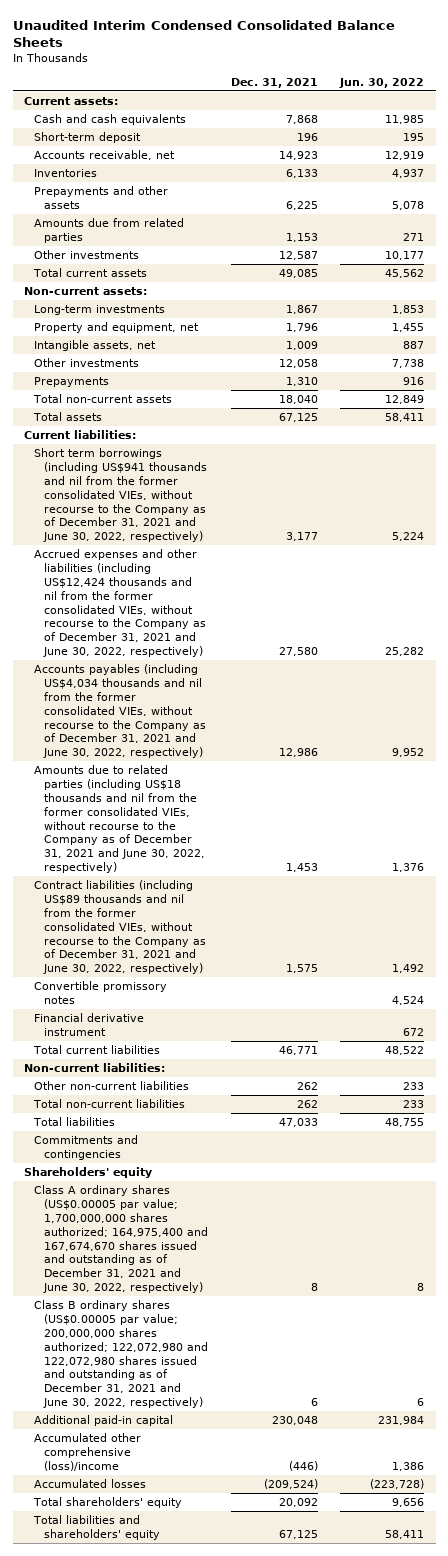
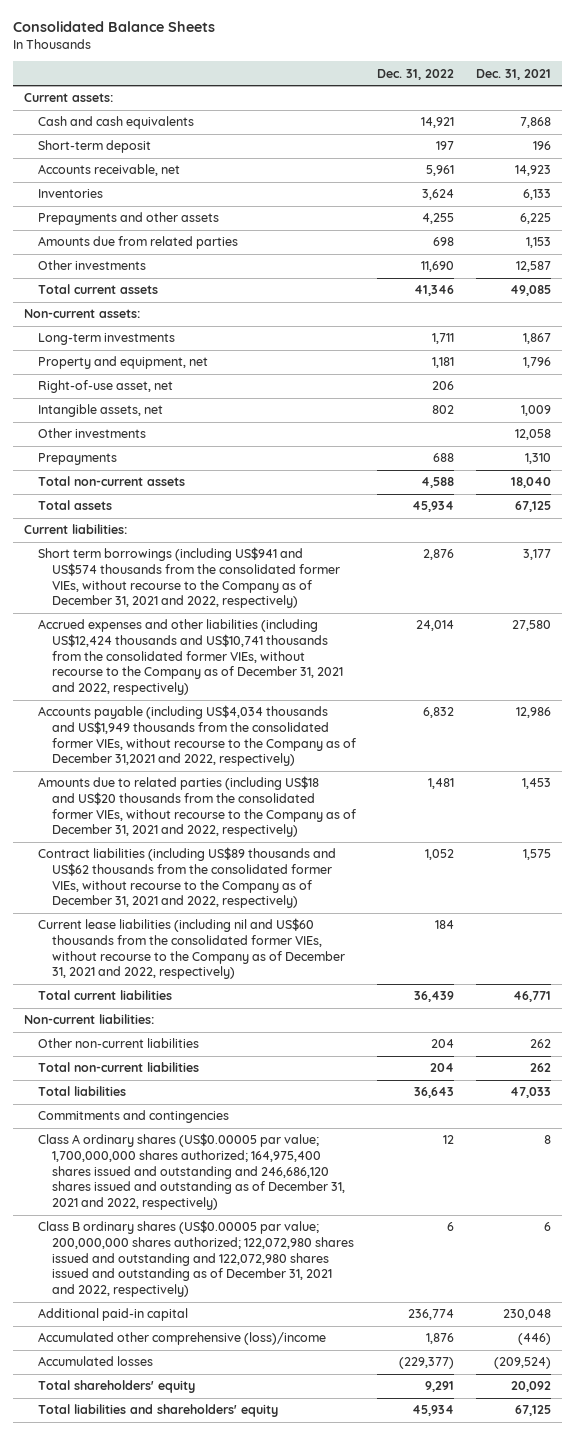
- Unaudited Interim Condensed Consolidated Balance Sheets
+ Consolidated Balance Sheets
- | Dec. 31, 2021 | Jun. 30, 2022
+ | Dec. 31, 2022 | Dec. 31, 2021
+ Right-of-use asset, net | 206 |
- Short term borrowings (including US$941 thousands and nil from the former consolidated VIEs, without recourse to the Company as of December 31, 2021 and June 30, 2022, respectively) | 3,177 | 5,224
- Accrued expenses and other liabilities (including US$12,424 thousands and nil from the former consolidated VIEs, without recourse to the Company as of December 31, 2021 and June 30, 2022, respectively) | 27,580 | 25,282
- Accounts payables (including US$4,034 thousands and nil from the former consolidated VIEs, without recourse to the Company as of December 31, 2021 and June 30, 2022, respectively) | 12,986 | 9,952
- Amounts due to related parties (including US$18 thousands and nil from the former consolidated VIEs, without recourse to the Company as of December 31, 2021 and June 30, 2022, respectively) | 1,453 | 1,376
- Contract liabilities (including US$89 thousands and nil from the former consolidated VIEs, without recourse to the Company as of December 31, 2021 and June 30, 2022, respectively) | 1,575 | 1,492
- Convertible promissory notes | | 4,524
- Financial derivative instrument | | 672
+ Short term borrowings (including US$941 and US$574 thousands from the consolidated former VIEs, without recourse to the Company as of December 31, 2021 and 2022, respectively) | 2,876 | 3,177
+ Accrued expenses and other liabilities (including US$12,424 thousands and US$10,741 thousands from the consolidated former VIEs, without recourse to the Company as of December 31, 2021 and 2022, respectively) | 24,014 | 27,580
+ Accounts payable (including US$4,034 thousands and US$1,949 thousands from the consolidated former VIEs, without recourse to the Company as of December 31,2021 and 2022, respectively) | 6,832 | 12,986
+ Amounts due to related parties (including US$18 and US$20 thousands from the consolidated former VIEs, without recourse to the Company as of December 31, 2021 and 2022, respectively) | 1,481 | 1,453
+ Contract liabilities (including US$89 thousands and US$62 thousands from the consolidated former VIEs, without recourse to the Company as of December 31, 2021 and 2022, respectively) | 1,052 | 1,575
+ Current lease liabilities (including nil and US$60 thousands from the consolidated former VIEs, without recourse to the Company as of December 31, 2021 and 2022, respectively) | 184 |
- Shareholders' equity
- Class A ordinary shares (US$0.00005 par value; 1,700,000,000 shares authorized; 164,975,400 and 167,674,670 shares issued and outstanding as of December 31, 2021 and June 30, 2022, respectively) | 8 | 8
- Class B ordinary shares (US$0.00005 par value; 200,000,000 shares authorized; 122,072,980 and 122,072,980 shares issued and outstanding as of December 31, 2021 and June 30, 2022, respectively) | 6 | 6
+ Class A ordinary shares (US$0.00005 par value; 1,700,000,000 shares authorized; 164,975,400 shares issued and outstanding and 246,686,120 shares issued and outstanding as of December 31, 2021 and 2022, respectively) | 12 | 8
+ Class B ordinary shares (US$0.00005 par value; 200,000,000 shares authorized; 122,072,980 shares issued and outstanding and 122,072,980 shares issued and outstanding as of December 31, 2021 and 2022, respectively) | 6 | 6

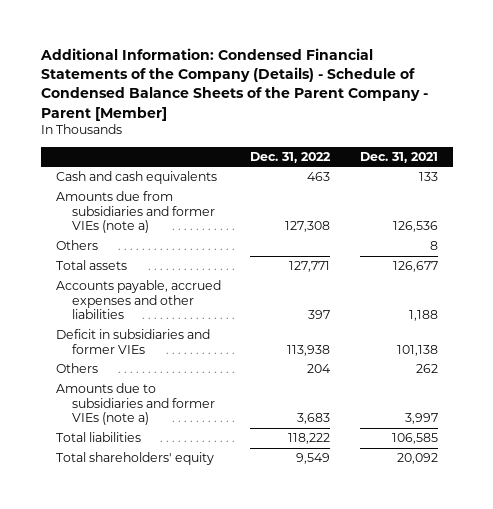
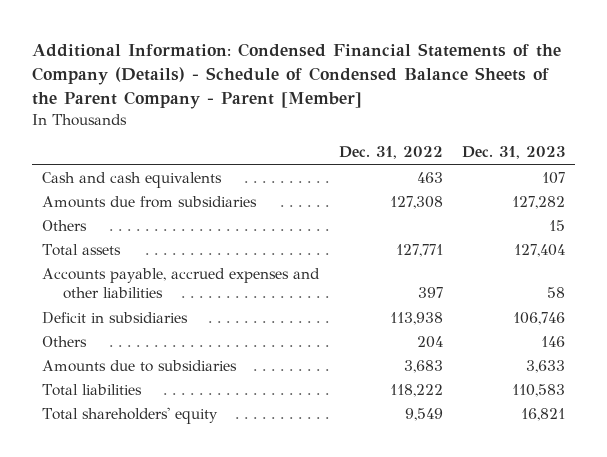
- | Dec. 31, 2022 | Dec. 31, 2021
+ | Dec. 31, 2022 | Dec. 31, 2023
- Amounts due from subsidiaries and former VIEs (note a) | 127,308 | 126,536
+ Amounts due from subsidiaries | 127,308 | 127,282
- Deficit in subsidiaries and former VIEs | 113,938 | 101,138
+ Deficit in subsidiaries | 113,938 | 106,746
- Amounts due to subsidiaries and former VIEs (note a) | 3,683 | 3,997
+ Amounts due to subsidiaries | 3,683 | 3,633

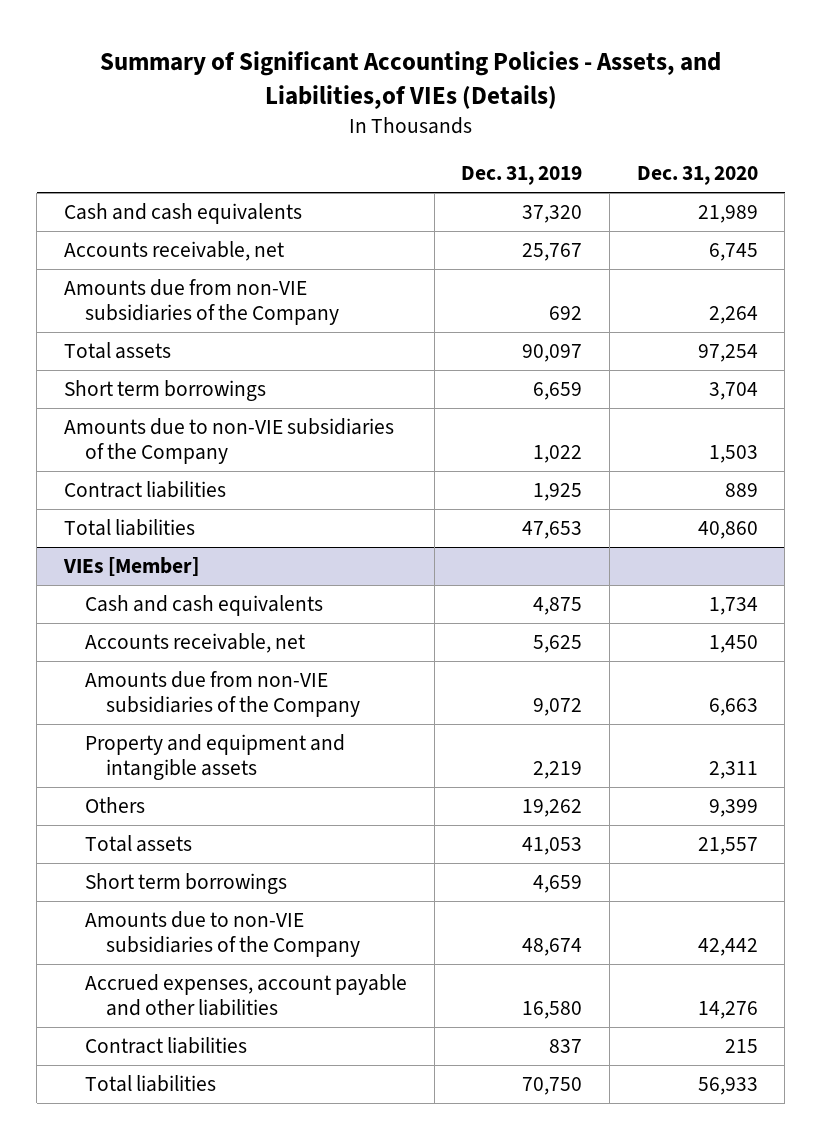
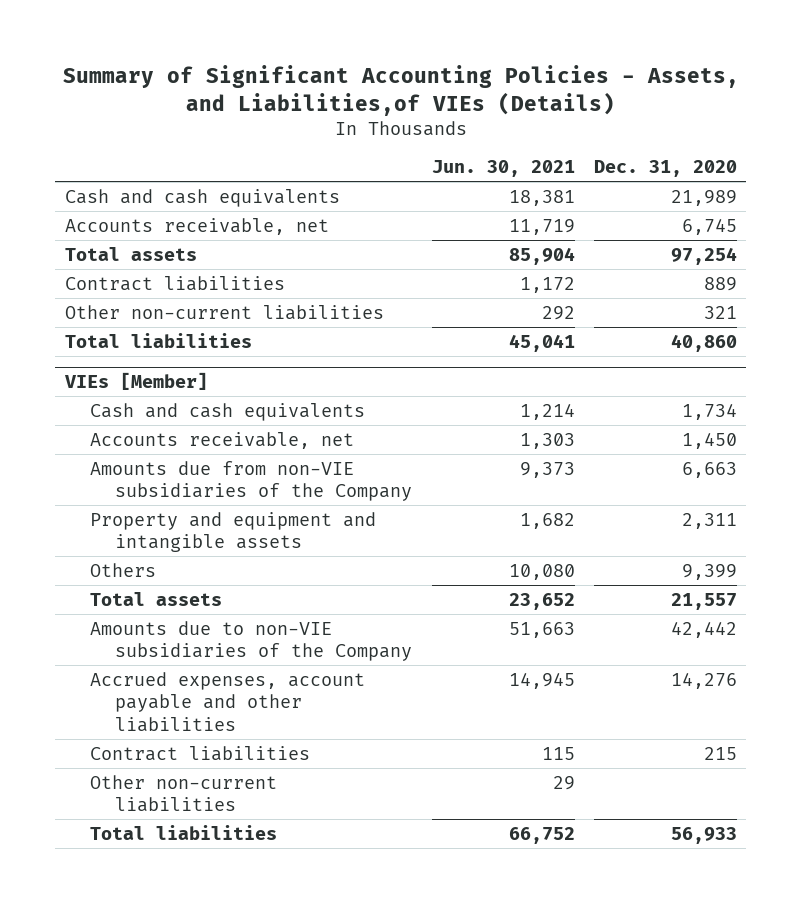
- | Dec. 31, 2019 | Dec. 31, 2020
+ | Jun. 30, 2021 | Dec. 31, 2020
- Amounts due from non-VIE subsidiaries of the Company | 692 | 2,264
- Short term borrowings | 6,659 | 3,704
- Amounts due to non-VIE subsidiaries of the Company | 1,022 | 1,503
+ Other non-current liabilities | 292 | 321
@ VIEs [Member]
- Short term borrowings | 4,659 |
+ Other non-current liabilities | 29 |

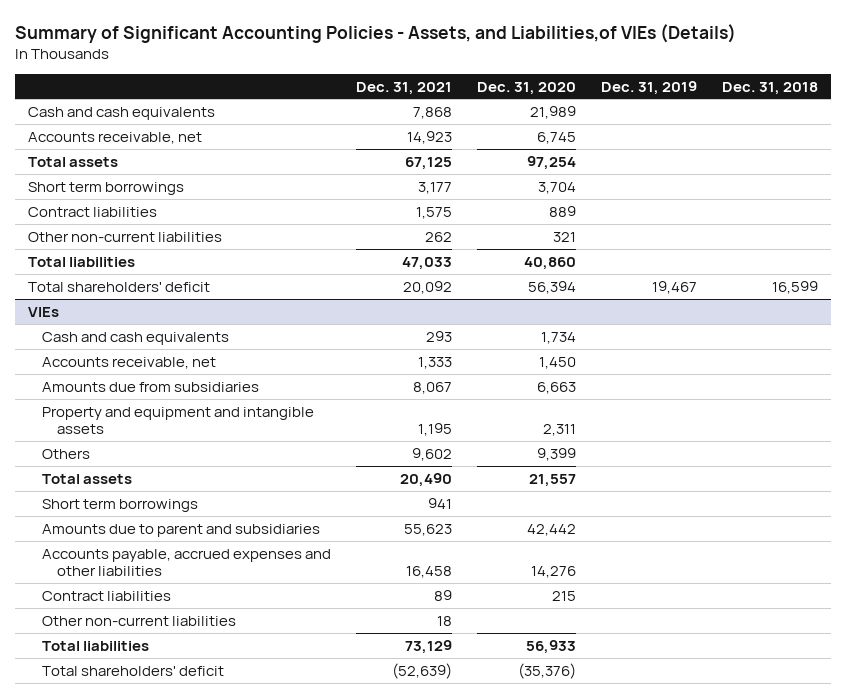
- | Jun. 30, 2021 | Dec. 31, 2020
+ | Dec. 31, 2021 | Dec. 31, 2020 | Dec. 31, 2019 | Dec. 31, 2018
+ Short term borrowings | 3,177 | 3,704 | |
- VIEs [Member]
+ Total shareholders' deficit | 20,092 | 56,394 | 19,467 | 16,599
+ VIEs
- Amounts due from non-VIE subsidiaries of the Company | 9,373 | 6,663
+ Amounts due from subsidiaries | 8,067 | 6,663 | |
- Amounts due to non-VIE subsidiaries of the Company | 51,663 | 42,442
- Accrued expenses, account payable and other liabilities | 14,945 | 14,276
+ Short term borrowings | 941 | | |
+ Amounts due to parent and subsidiaries | 55,623 | 42,442 | |
+ Accounts payable, accrued expenses and other liabilities | 16,458 | 14,276 | |
+ Total shareholders' deficit | (52,639) | (35,376) | |

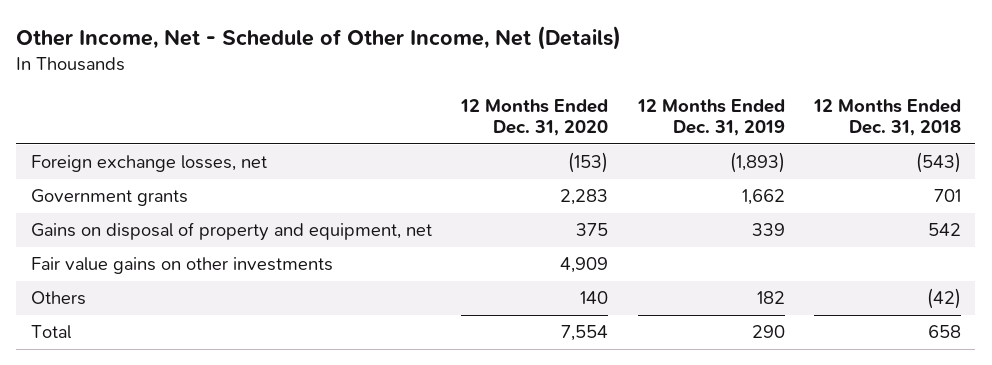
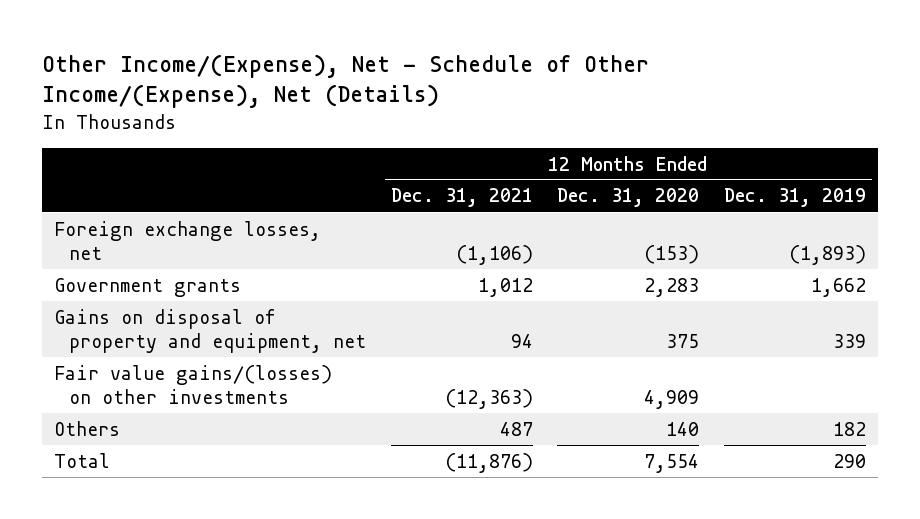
- Other Income, Net - Schedule of Other Income, Net (Details)
+ Other Income/(Expense), Net - Schedule of Other Income/(Expense), Net (Details)
- | 12 Months Ended Dec. 31, 2020 | 12 Months Ended Dec. 31, 2019 | 12 Months Ended Dec. 31, 2018
+ | 12 Months Ended Dec. 31, 2021 | 12 Months Ended Dec. 31, 2020 | 12 Months Ended Dec. 31, 2019
- Fair value gains on other investments | 4,909 | |
+ Fair value gains/(losses) on other investments | (12,363) | 4,909 |

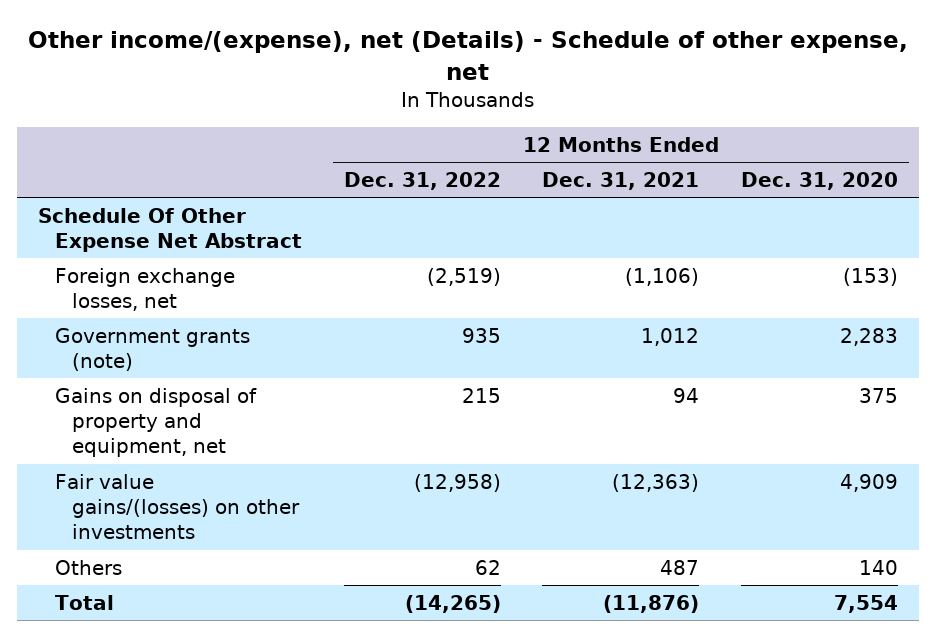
- Other Income/(Expense), Net - Schedule of Other Income/(Expense), Net (Details)
+ Other income/(expense), net (Details) - Schedule of other expense, net
- | 12 Months Ended Dec. 31, 2021 | 12 Months Ended Dec. 31, 2020 | 12 Months Ended Dec. 31, 2019
+ | 12 Months Ended Dec. 31, 2022 | 12 Months Ended Dec. 31, 2021 | 12 Months Ended Dec. 31, 2020
+ Schedule Of Other Expense Net Abstract
- Government grants | 1,012 | 2,283 | 1,662
+ Government grants (note) | 935 | 1,012 | 2,283

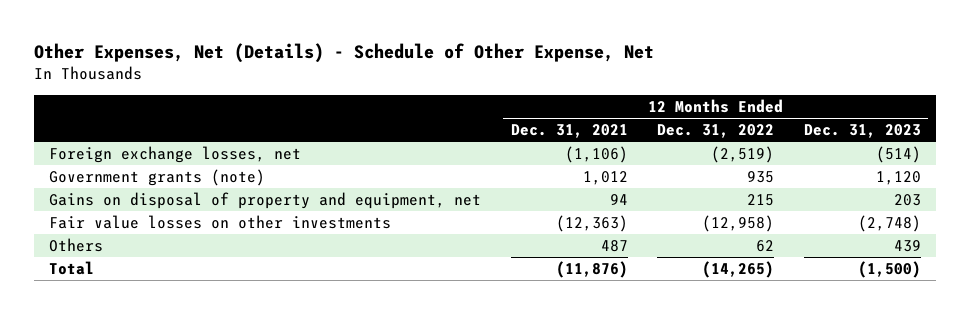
- Other income/(expense), net (Details) - Schedule of other expense, net
+ Other Expenses, Net (Details) - Schedule of Other Expense, Net
- | 12 Months Ended Dec. 31, 2022 | 12 Months Ended Dec. 31, 2021 | 12 Months Ended Dec. 31, 2020
+ | 12 Months Ended Dec. 31, 2021 | 12 Months Ended Dec. 31, 2022 | 12 Months Ended Dec. 31, 2023
- Schedule Of Other Expense Net Abstract
- Fair value gains/(losses) on other investments | (12,958) | (12,363) | 4,909
+ Fair value losses on other investments | (12,363) | (12,958) | (2,748)

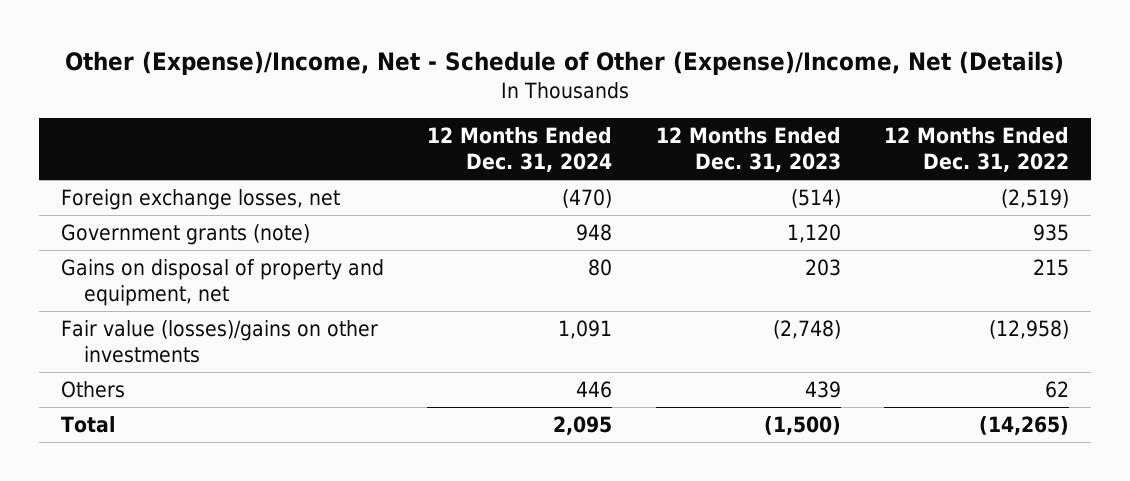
- Other Expenses, Net (Details) - Schedule of Other Expense, Net
+ Other (Expense)/Income, Net - Schedule of Other (Expense)/Income, Net (Details)
- | 12 Months Ended Dec. 31, 2021 | 12 Months Ended Dec. 31, 2022 | 12 Months Ended Dec. 31, 2023
+ | 12 Months Ended Dec. 31, 2024 | 12 Months Ended Dec. 31, 2023 | 12 Months Ended Dec. 31, 2022
- Fair value losses on other investments | (12,363) | (12,958) | (2,748)
+ Fair value (losses)/gains on other investments | 1,091 | (2,748) | (12,958)

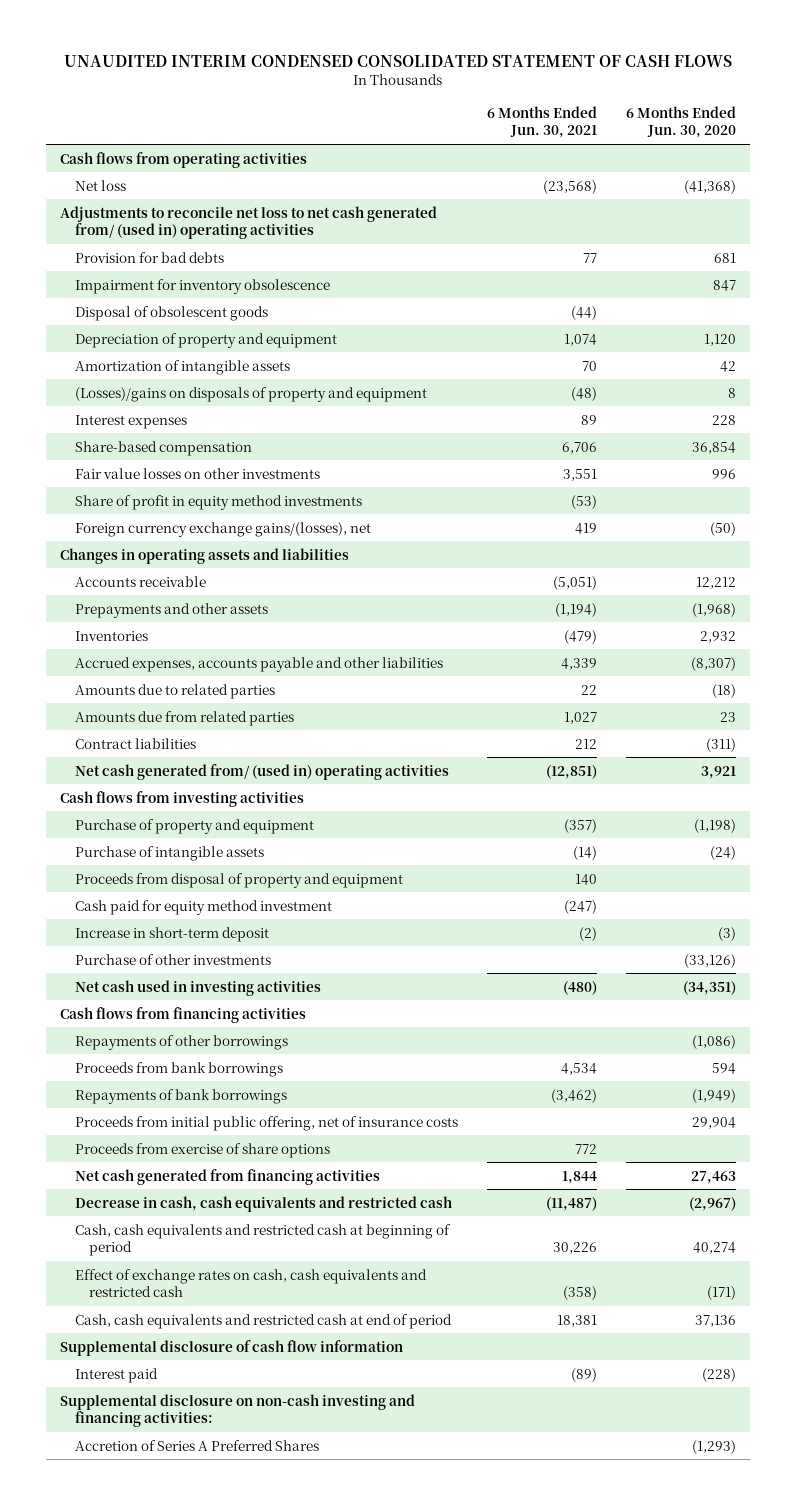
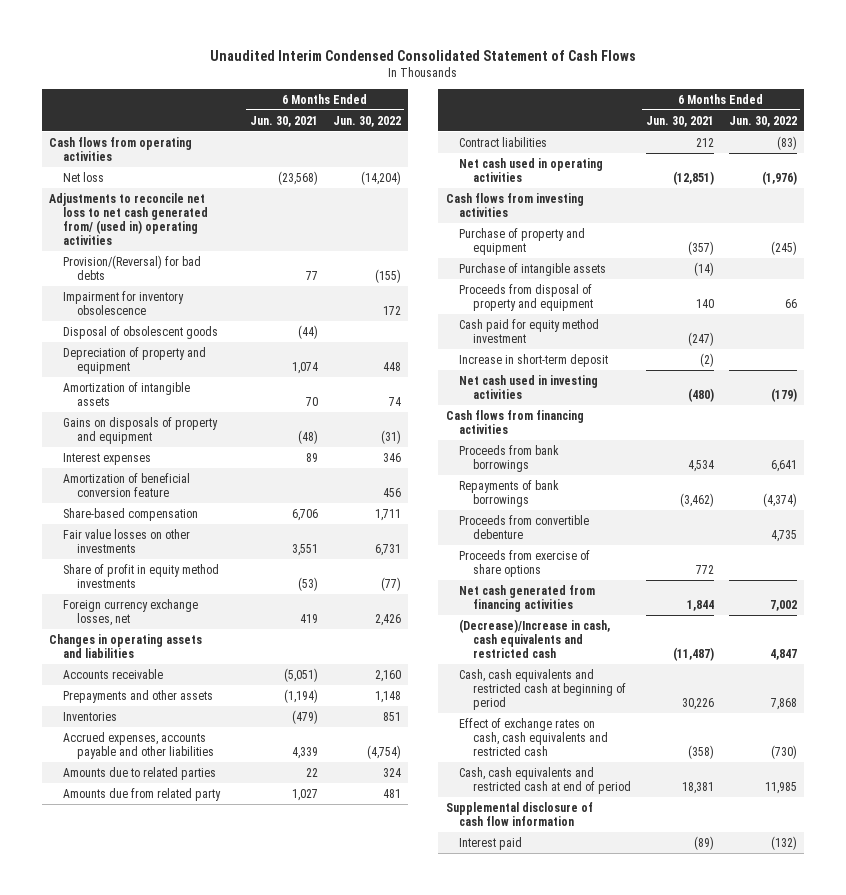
- UNAUDITED INTERIM CONDENSED CONSOLIDATED STATEMENT OF CASH FLOWS
+ Unaudited Interim Condensed Consolidated Statement of Cash Flows
- | 6 Months Ended Jun. 30, 2021 | 6 Months Ended Jun. 30, 2020
+ | 6 Months Ended Jun. 30, 2021 | 6 Months Ended Jun. 30, 2022
- Provision for bad debts | 77 | 681
+ Provision/(Reversal) for bad debts | 77 | (155)
- (Losses)/gains on disposals of property and equipment | (48) | 8
+ Gains on disposals of property and equipment | (48) | (31)
+ Amortization of beneficial conversion feature | | 456
- Foreign currency exchange gains/(losses), net | 419 | (50)
+ Foreign currency exchange losses, net | 419 | 2,426
- Amounts due from related parties | 1,027 | 23
+ Amounts due from related party | 1,027 | 481
- Net cash generated from/ (used in) operating activities | (12,851) | 3,921
+ Net cash used in operating activities | (12,851) | (1,976)
- Purchase of other investments | | (33,126)
- Repayments of other borrowings | | (1,086)
- Proceeds from initial public offering, net of insurance costs | | 29,904
+ Proceeds from convertible debenture | | 4,735
- Decrease in cash, cash equivalents and restricted cash | (11,487) | (2,967)
+ (Decrease)/Increase in cash, cash equivalents and restricted cash | (11,487) | 4,847
- Supplemental disclosure on non-cash investing and financing activities:
- Accretion of Series A Preferred Shares | | (1,293)

